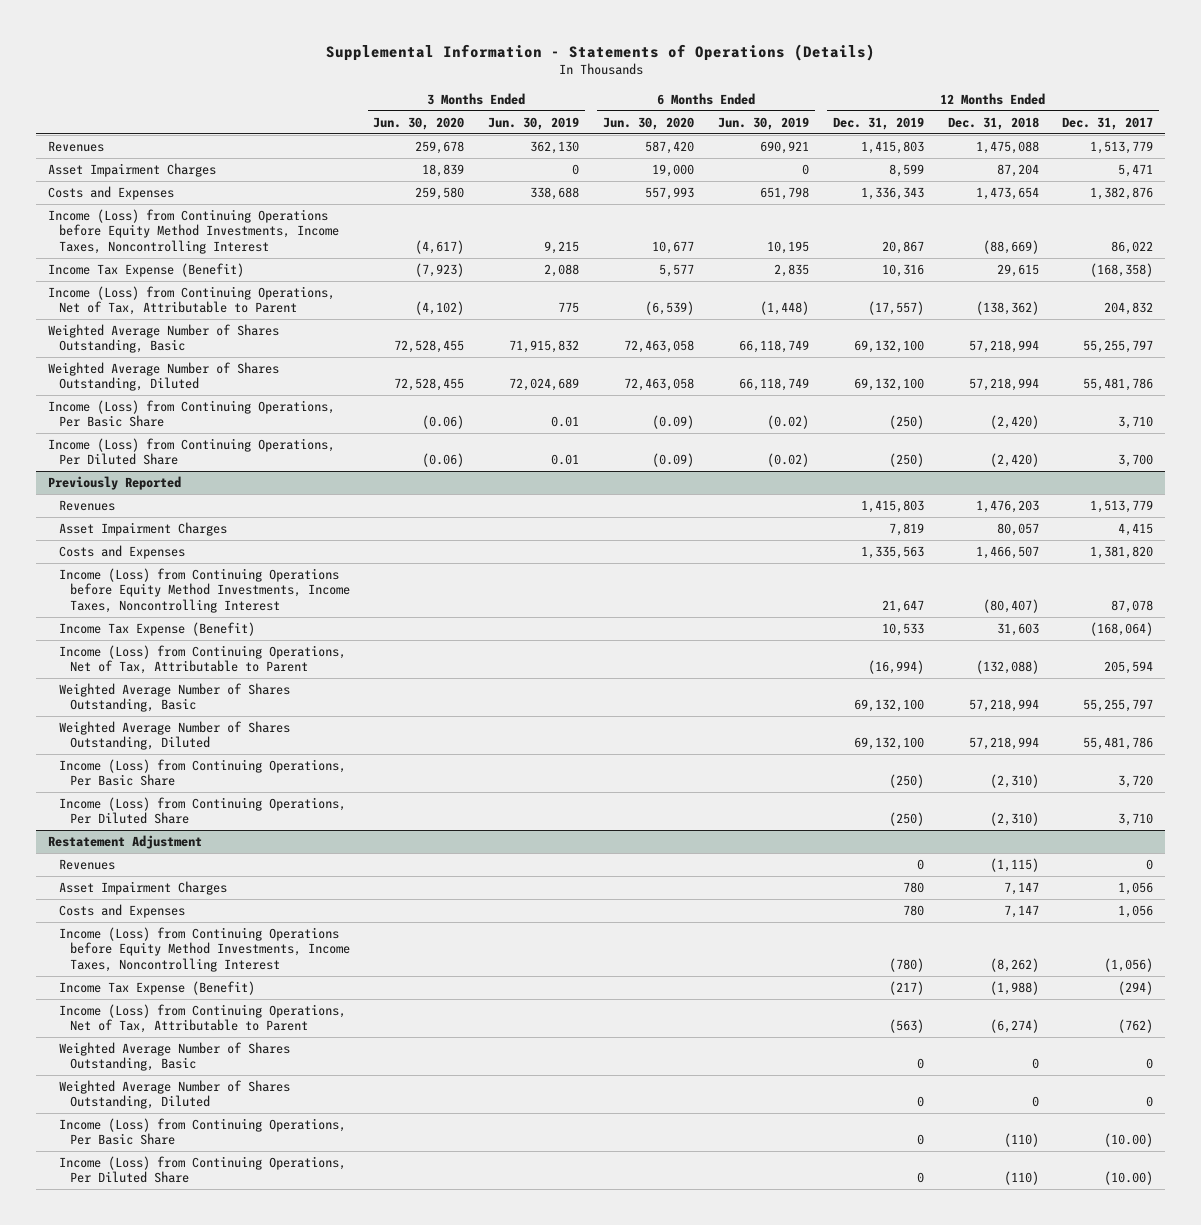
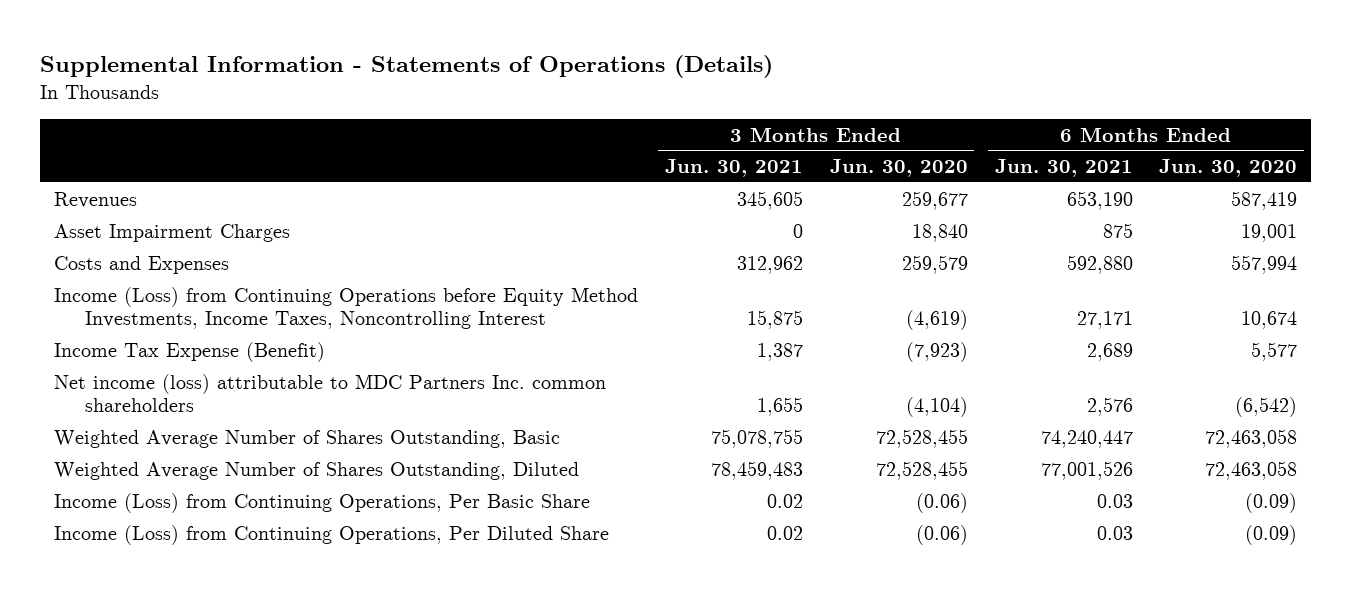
- | 3 Months Ended Jun. 30, 2020 | 3 Months Ended Jun. 30, 2019 | 6 Months Ended Jun. 30, 2020 | 6 Months Ended Jun. 30, 2019 | 12 Months Ended Dec. 31, 2019 | 12 Months Ended Dec. 31, 2018 | 12 Months Ended Dec. 31, 2017
+ | 3 Months Ended Jun. 30, 2021 | 3 Months Ended Jun. 30, 2020 | 6 Months Ended Jun. 30, 2021 | 6 Months Ended Jun. 30, 2020
- Revenues | 259,678 | 362,130 | 587,420 | 690,921 | 1,415,803 | 1,475,088 | 1,513,779
- Asset Impairment Charges | 18,839 | 0 | 19,000 | 0 | 8,599 | 87,204 | 5,471
- Costs and Expenses | 259,580 | 338,688 | 557,993 | 651,798 | 1,336,343 | 1,473,654 | 1,382,876
- Income (Loss) from Continuing Operations before Equity Method Investments, Income Taxes, Noncontrolling Interest | (4,617) | 9,215 | 10,677 | 10,195 | 20,867 | (88,669) | 86,022
+ Revenues | 345,605 | 259,677 | 653,190 | 587,419
+ Asset Impairment Charges | 0 | 18,840 | 875 | 19,001
+ Costs and Expenses | 312,962 | 259,579 | 592,880 | 557,994
+ Income (Loss) from Continuing Operations before Equity Method Investments, Income Taxes, Noncontrolling Interest | 15,875 | (4,619) | 27,171 | 10,674
- Income (Loss) from Continuing Operations, Net of Tax, Attributable to Parent | (4,102) | 775 | (6,539) | (1,448) | (17,557) | (138,362) | 204,832
+ Net income (loss) attributable to MDC Partners Inc. common shareholders | 1,655 | (4,104) | 2,576 | (6,542)
- Previously Reported
- Revenues | | | | | 1,415,803 | 1,476,203 | 1,513,779
- Asset Impairment Charges | | | | | 7,819 | 80,057 | 4,415
- Costs and Expenses | | | | | 1,335,563 | 1,466,507 | 1,381,820
- Income (Loss) from Continuing Operations before Equity Method Investments, Income Taxes, Noncontrolling Interest | | | | | 21,647 | (80,407) | 87,078
- Income Tax Expense (Benefit) | | | | | 10,533 | 31,603 | (168,064)
- Income (Loss) from Continuing Operations, Net of Tax, Attributable to Parent | | | | | (16,994) | (132,088) | 205,594
- Weighted Average Number of Shares Outstanding, Basic | | | | | 69,132,100 | 57,218,994 | 55,255,797
- Weighted Average Number of Shares Outstanding, Diluted | | | | | 69,132,100 | 57,218,994 | 55,481,786
- Income (Loss) from Continuing Operations, Per Basic Share | | | | | (250) | (2,310) | 3,720
- Income (Loss) from Continuing Operations, Per Diluted Share | | | | | (250) | (2,310) | 3,710
- Restatement Adjustment
- Revenues | | | | | 0 | (1,115) | 0
- Asset Impairment Charges | | | | | 780 | 7,147 | 1,056
- Costs and Expenses | | | | | 780 | 7,147 | 1,056
- Income (Loss) from Continuing Operations before Equity Method Investments, Income Taxes, Noncontrolling Interest | | | | | (780) | (8,262) | (1,056)
- Income Tax Expense (Benefit) | | | | | (217) | (1,988) | (294)
- Income (Loss) from Continuing Operations, Net of Tax, Attributable to Parent | | | | | (563) | (6,274) | (762)
- Weighted Average Number of Shares Outstanding, Basic | | | | | 0 | 0 | 0
- Weighted Average Number of Shares Outstanding, Diluted | | | | | 0 | 0 | 0
- Income (Loss) from Continuing Operations, Per Basic Share | | | | | 0 | (110) | (10.00)
- Income (Loss) from Continuing Operations, Per Diluted Share | | | | | 0 | (110) | (10.00)

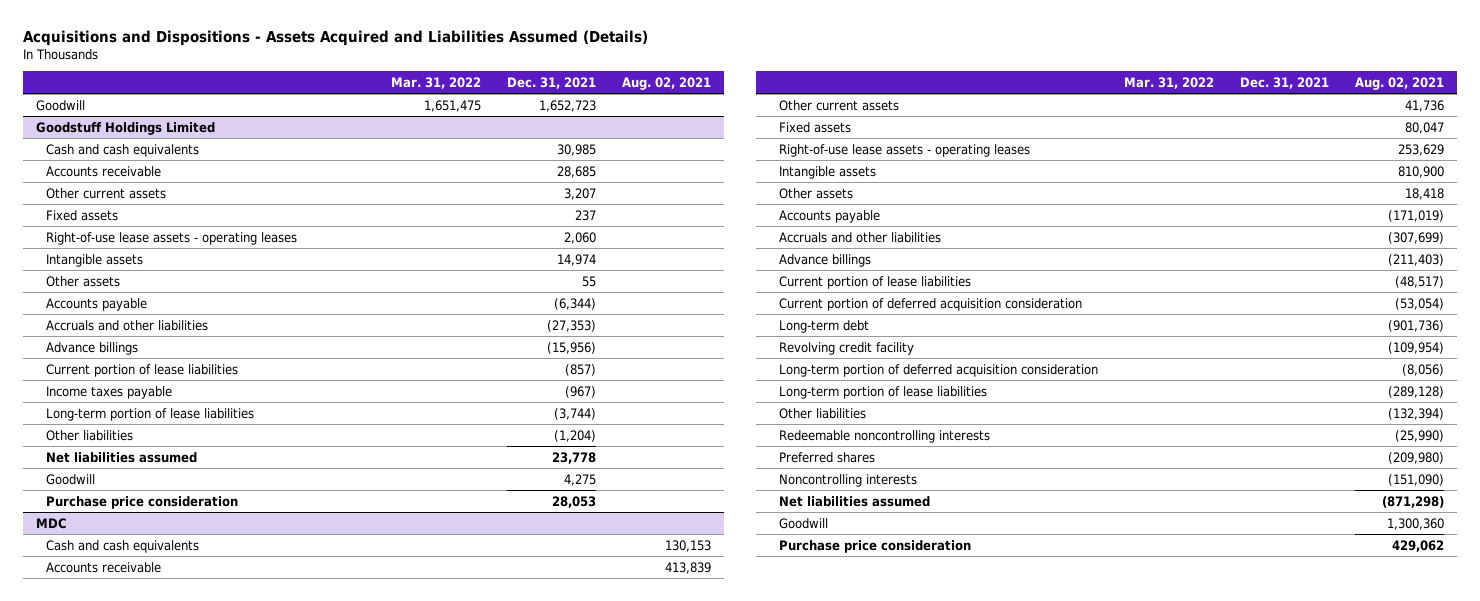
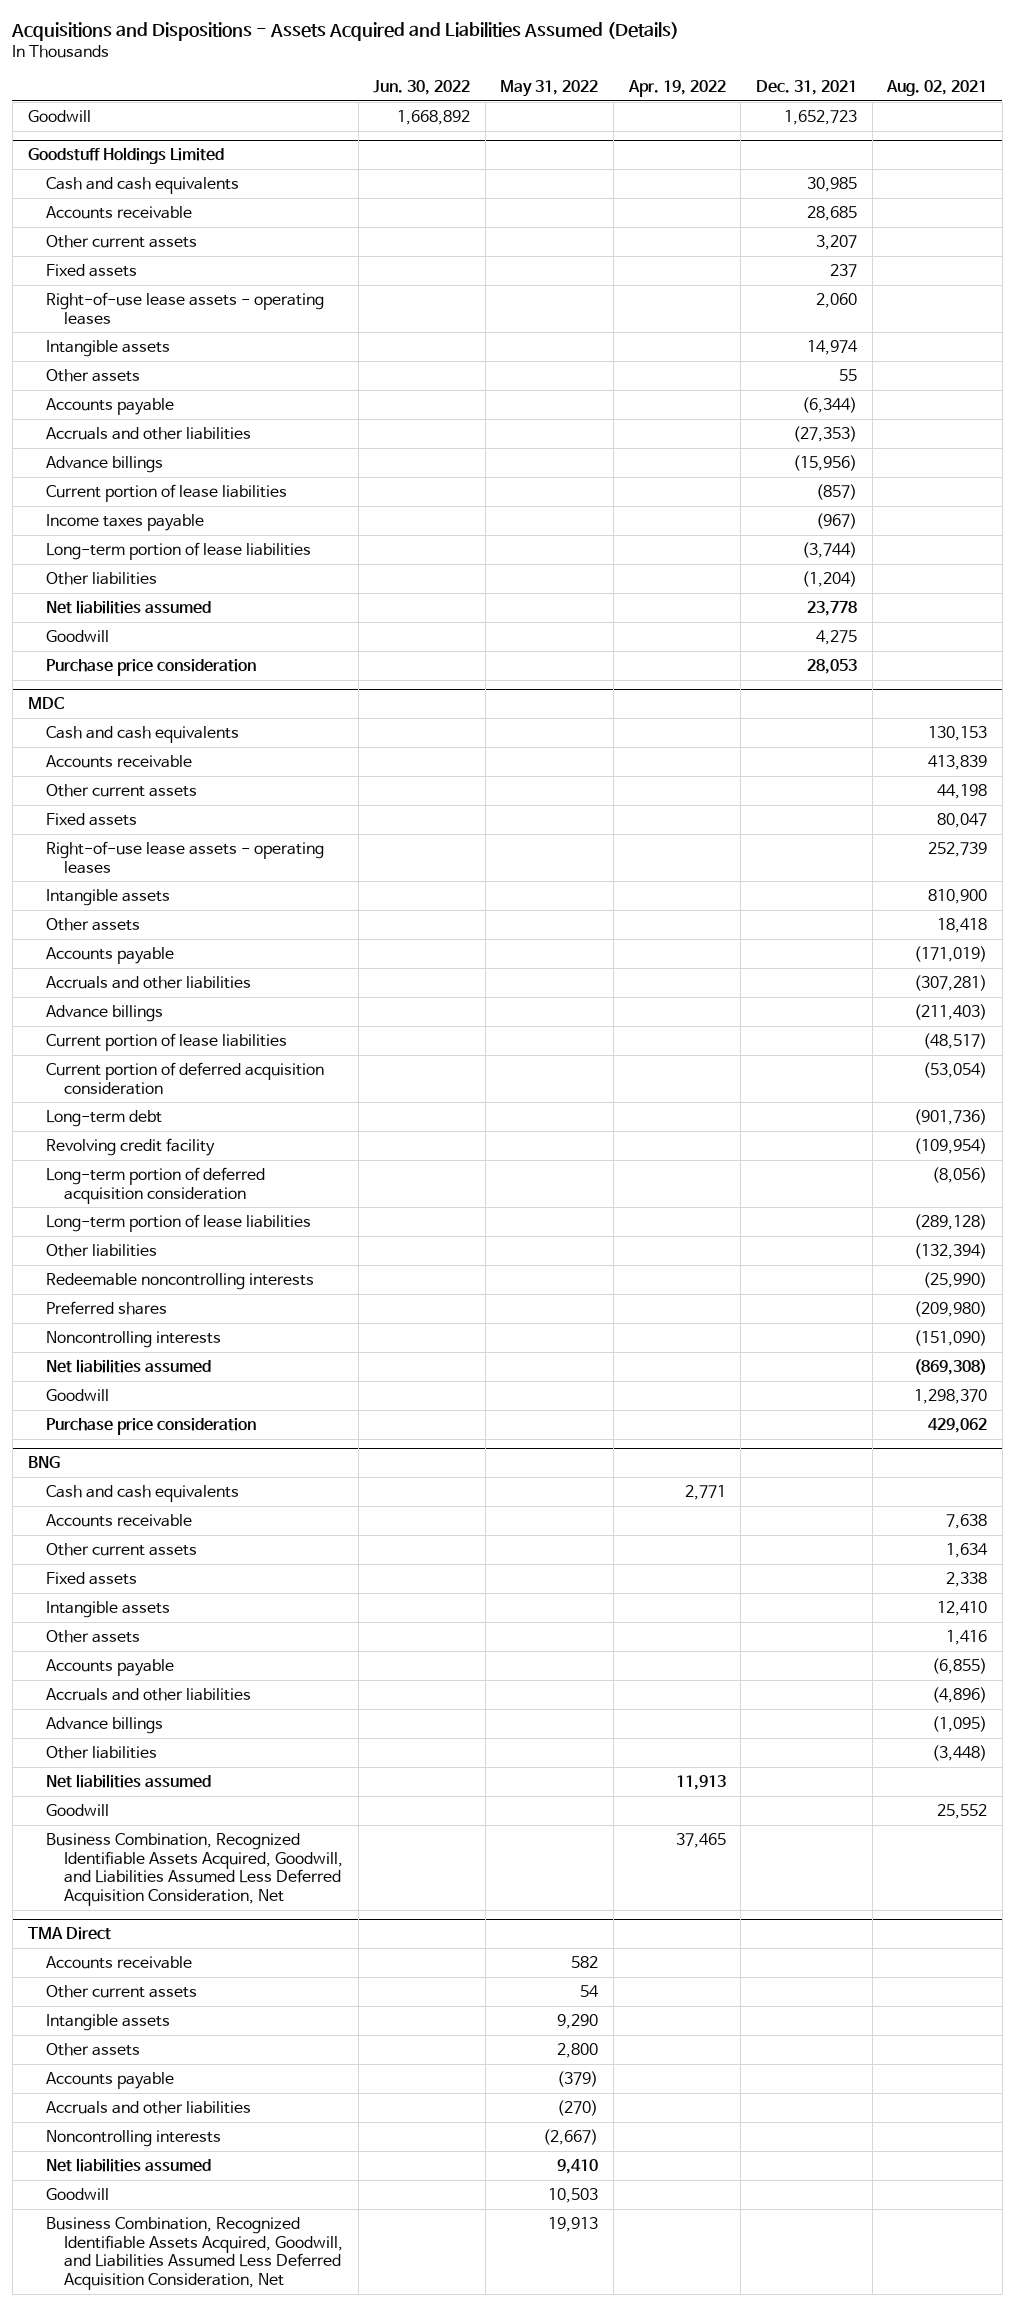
- | Mar. 31, 2022 | Dec. 31, 2021 | Aug. 02, 2021
+ | Jun. 30, 2022 | May 31, 2022 | Apr. 19, 2022 | Dec. 31, 2021 | Aug. 02, 2021
@ MDC
- Other current assets | | | 41,736
+ Other current assets | | | | | 44,198
- Right-of-use lease assets - operating leases | | | 253,629
+ Right-of-use lease assets - operating leases | | | | | 252,739
- Accruals and other liabilities | | | (307,699)
+ Accruals and other liabilities | | | | | (307,281)
- Net liabilities assumed | | | (871,298)
- Goodwill | | | 1,300,360
+ Net liabilities assumed | | | | | (869,308)
+ Goodwill | | | | | 1,298,370
+ BNG
+ Cash and cash equivalents | | | 2,771 | |
+ Accounts receivable | | | | | 7,638
+ Other current assets | | | | | 1,634
+ Fixed assets | | | | | 2,338
+ Intangible assets | | | | | 12,410
+ Other assets | | | | | 1,416
+ Accounts payable | | | | | (6,855)
+ Accruals and other liabilities | | | | | (4,896)
+ Advance billings | | | | | (1,095)
+ Other liabilities | | | | | (3,448)
+ Net liabilities assumed | | | 11,913 | |
+ Goodwill | | | | | 25,552
+ Business Combination, Recognized Identifiable Assets Acquired, Goodwill, and Liabilities Assumed Less Deferred Acquisition Consideration, Net | | | 37,465 | |
+ TMA Direct
+ Accounts receivable | | 582 | | |
+ Other current assets | | 54 | | |
+ Intangible assets | | 9,290 | | |
+ Other assets | | 2,800 | | |
+ Accounts payable | | (379) | | |
+ Accruals and other liabilities | | (270) | | |
+ Noncontrolling interests | | (2,667) | | |
+ Net liabilities assumed | | 9,410 | | |
+ Goodwill | | 10,503 | | |
+ Business Combination, Recognized Identifiable Assets Acquired, Goodwill, and Liabilities Assumed Less Deferred Acquisition Consideration, Net | | 19,913 | | |

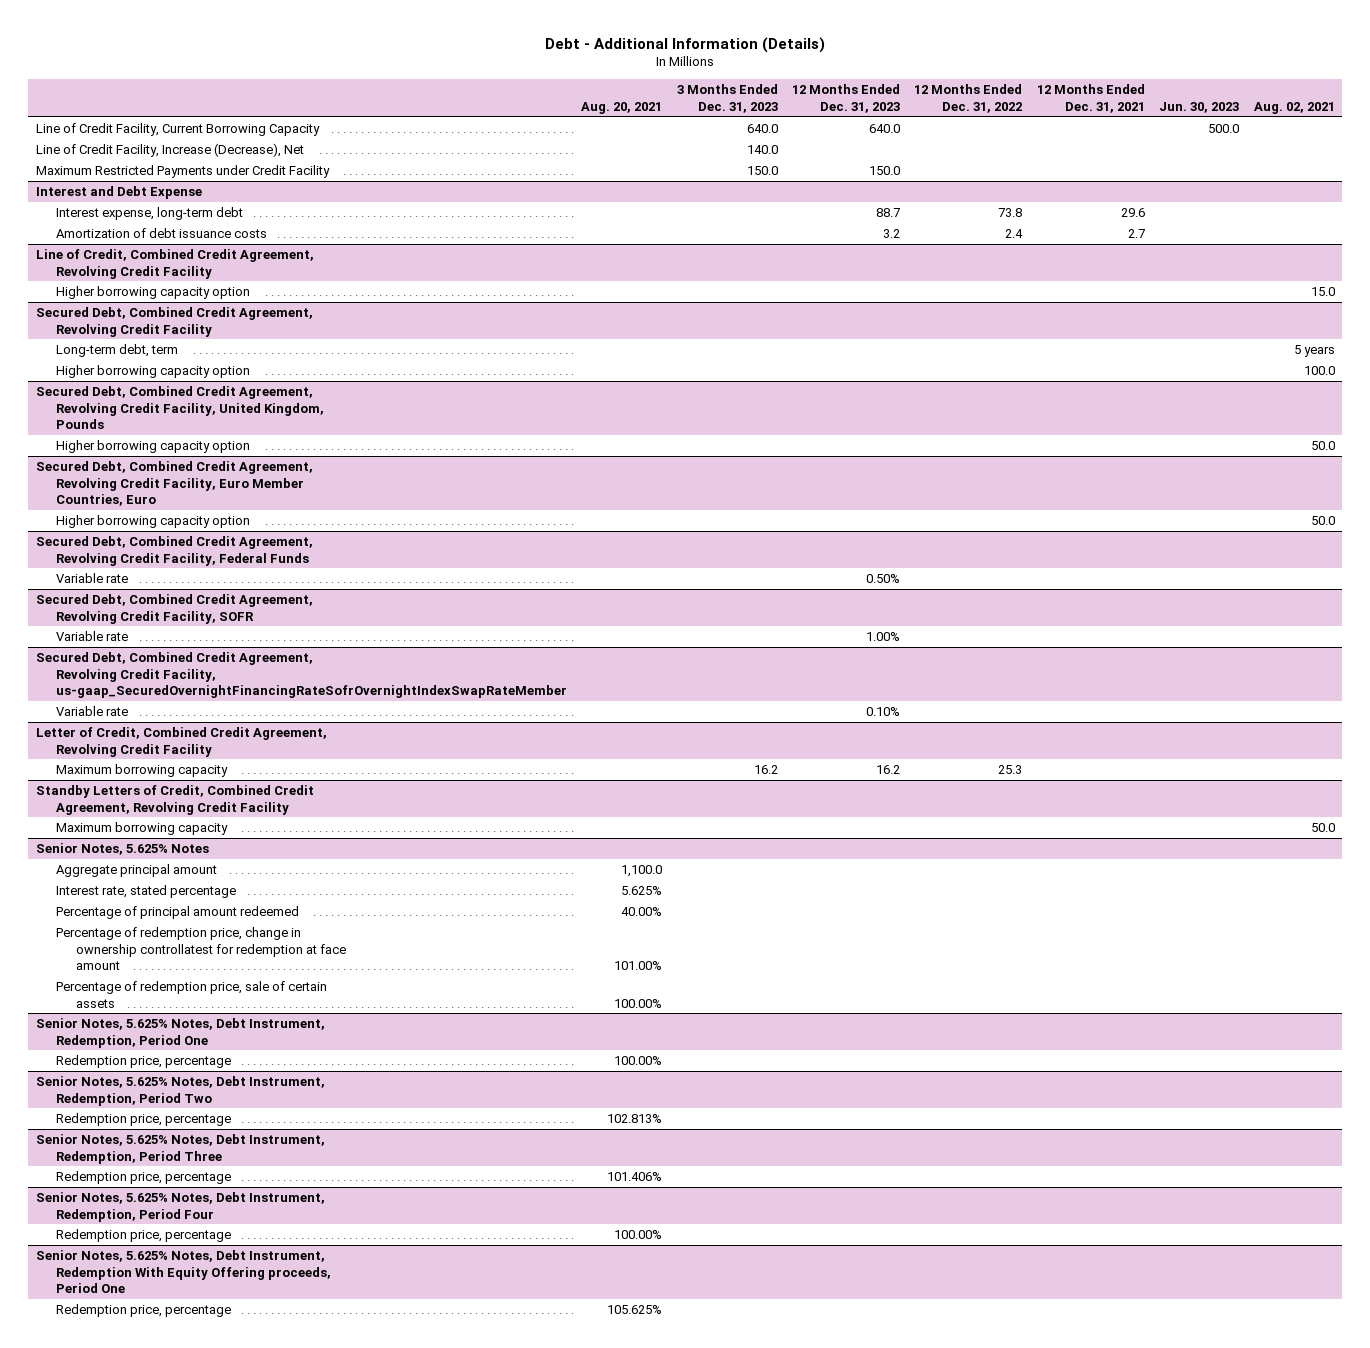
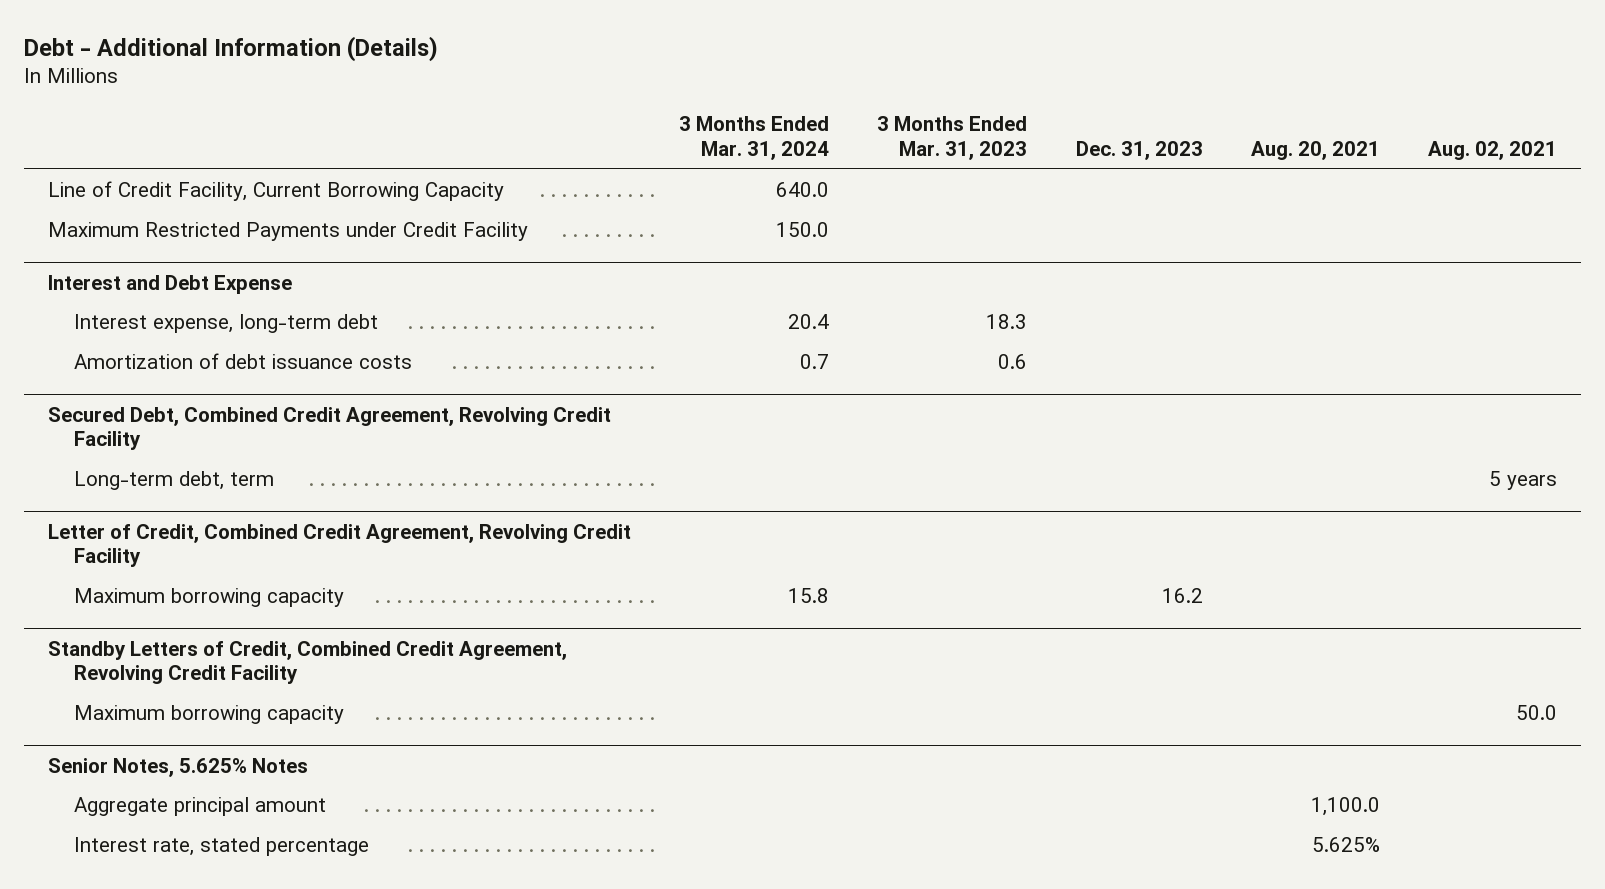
- | Aug. 20, 2021 | 3 Months Ended Dec. 31, 2023 | 12 Months Ended Dec. 31, 2023 | 12 Months Ended Dec. 31, 2022 | 12 Months Ended Dec. 31, 2021 | Jun. 30, 2023 | Aug. 02, 2021
+ | 3 Months Ended Mar. 31, 2024 | 3 Months Ended Mar. 31, 2023 | Dec. 31, 2023 | Aug. 20, 2021 | Aug. 02, 2021
- Line of Credit Facility, Increase (Decrease), Net | | 140.0 | | | | |
- Line of Credit, Combined Credit Agreement, Revolving Credit Facility
- Higher borrowing capacity option | | | | | | | 15.0
@ Secured Debt, Combined Credit Agreement, Revolving Credit Facility
- Higher borrowing capacity option | | | | | | | 100.0
- Secured Debt, Combined Credit Agreement, Revolving Credit Facility, United Kingdom, Pounds
- Higher borrowing capacity option | | | | | | | 50.0
- Secured Debt, Combined Credit Agreement, Revolving Credit Facility, Euro Member Countries, Euro
- Higher borrowing capacity option | | | | | | | 50.0
- Secured Debt, Combined Credit Agreement, Revolving Credit Facility, Federal Funds
- Variable rate | | | 0.50% | | | |
- Secured Debt, Combined Credit Agreement, Revolving Credit Facility, SOFR
- Variable rate | | | 1.00% | | | |
- Secured Debt, Combined Credit Agreement, Revolving Credit Facility, us-gaap_SecuredOvernightFinancingRateSofrOvernightIndexSwapRateMember
- Variable rate | | | 0.10% | | | |
@ Senior Notes, 5.625% Notes
- Percentage of principal amount redeemed | 40.00% | | | | | |
- Percentage of redemption price, change in ownership controllatest for redemption at face amount | 101.00% | | | | | |
- Percentage of redemption price, sale of certain assets | 100.00% | | | | | |
- Senior Notes, 5.625% Notes, Debt Instrument, Redemption, Period One
- Redemption price, percentage | 100.00% | | | | | |
- Senior Notes, 5.625% Notes, Debt Instrument, Redemption, Period Two
- Redemption price, percentage | 102.813% | | | | | |
- Senior Notes, 5.625% Notes, Debt Instrument, Redemption, Period Three
- Redemption price, percentage | 101.406% | | | | | |
- Senior Notes, 5.625% Notes, Debt Instrument, Redemption, Period Four
- Redemption price, percentage | 100.00% | | | | | |
- Senior Notes, 5.625% Notes, Debt Instrument, Redemption With Equity Offering proceeds, Period One
- Redemption price, percentage | 105.625% | | | | | |

